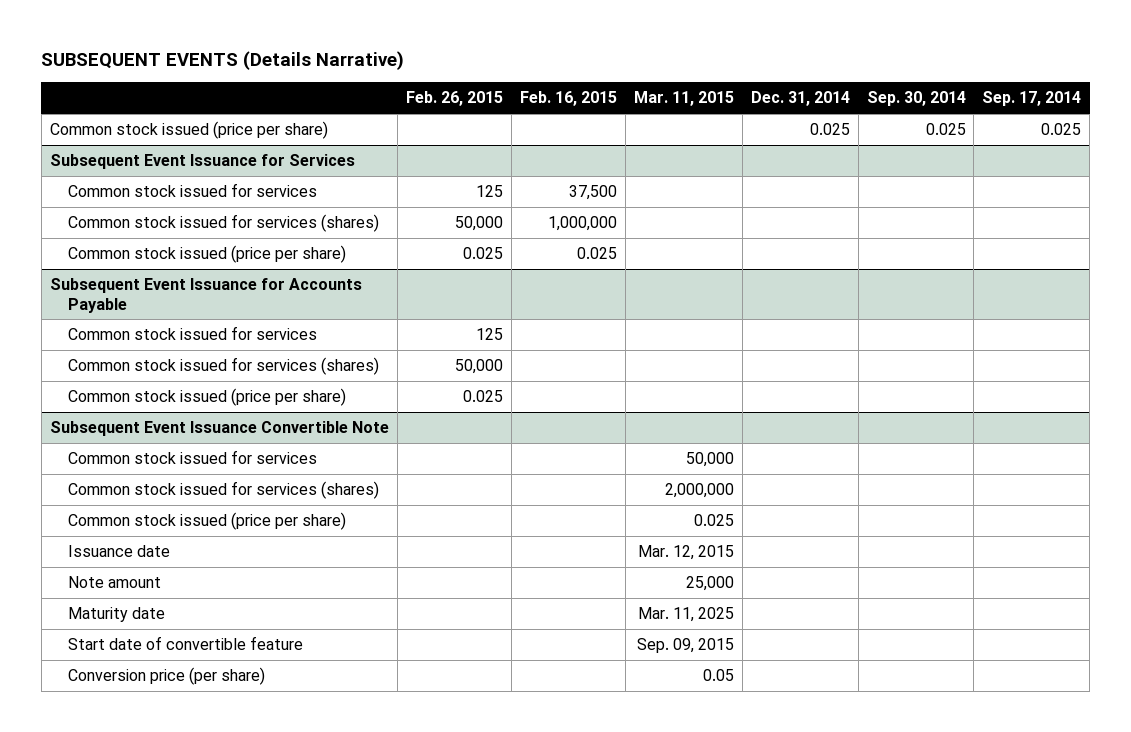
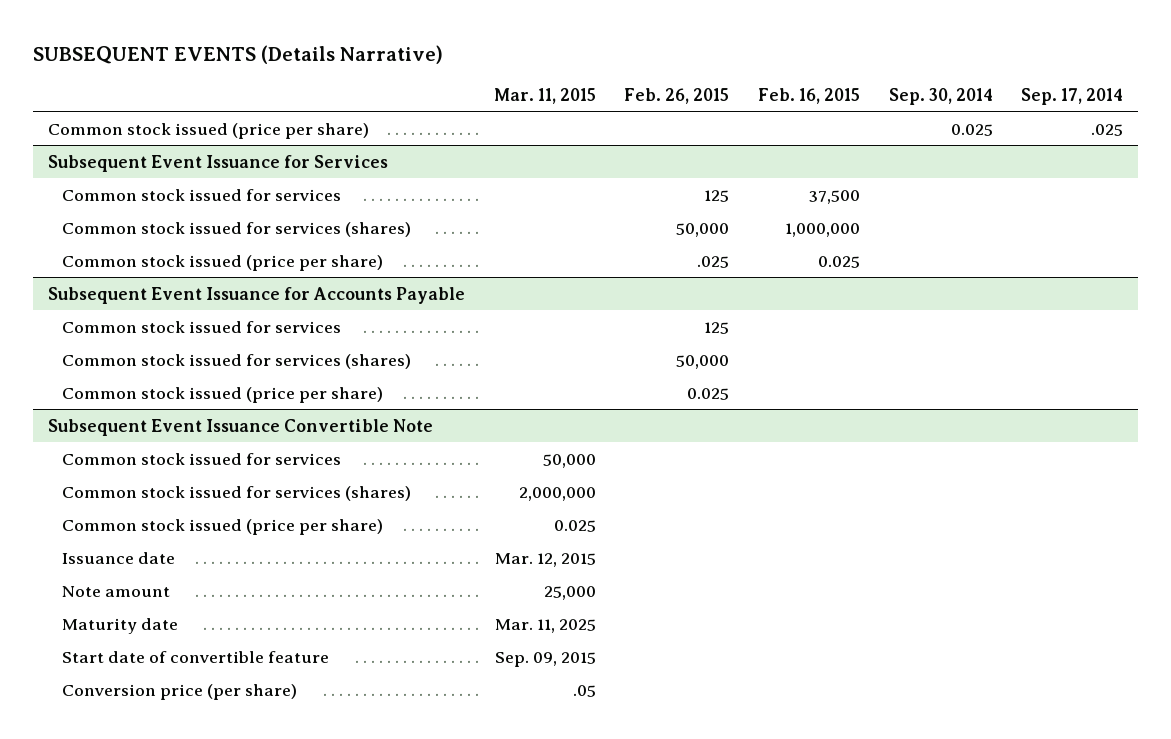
- | Feb. 26, 2015 | Feb. 16, 2015 | Mar. 11, 2015 | Dec. 31, 2014 | Sep. 30, 2014 | Sep. 17, 2014
+ | Mar. 11, 2015 | Feb. 26, 2015 | Feb. 16, 2015 | Sep. 30, 2014 | Sep. 17, 2014
- Common stock issued (price per share) | | | | 0.025 | 0.025 | 0.025
+ Common stock issued (price per share) | | | | 0.025 | .025
@ Subsequent Event Issuance for Services
- Common stock issued (price per share) | 0.025 | 0.025 | | | |
+ Common stock issued (price per share) | | .025 | 0.025 | |
@ Subsequent Event Issuance Convertible Note
- Conversion price (per share) | | | 0.05 | | |
+ Conversion price (per share) | .05 | | | |

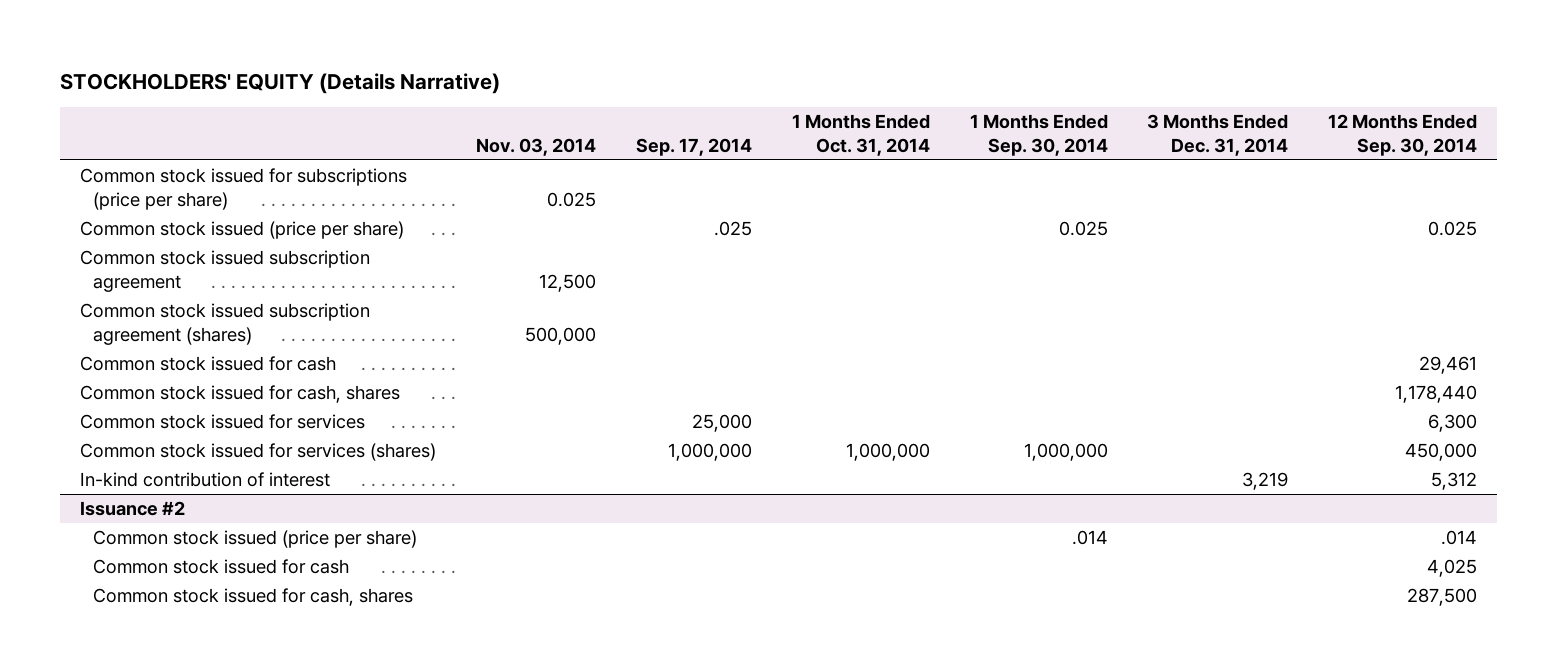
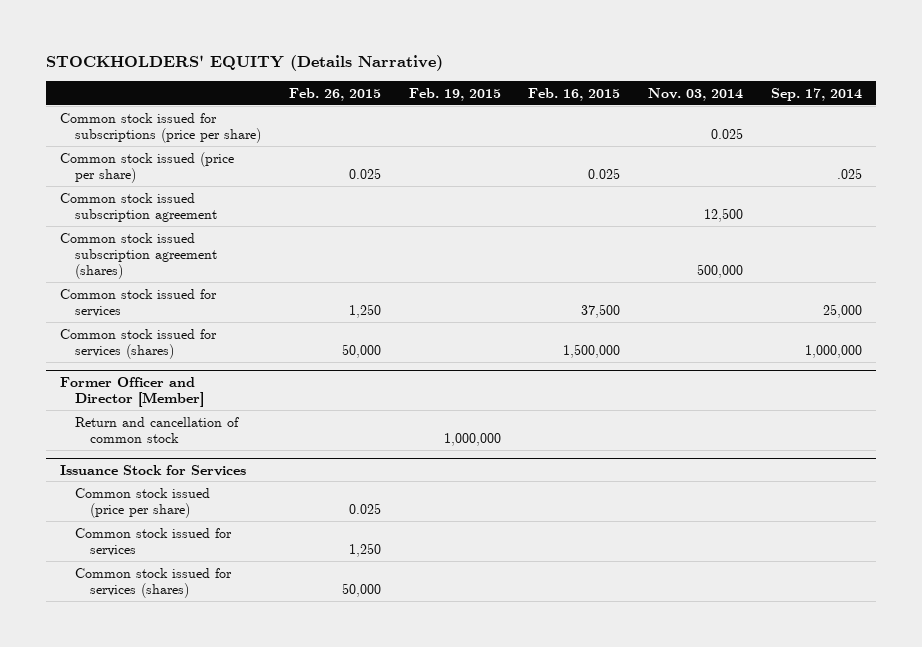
- | Nov. 03, 2014 | Sep. 17, 2014 | 1 Months Ended Oct. 31, 2014 | 1 Months Ended Sep. 30, 2014 | 3 Months Ended Dec. 31, 2014 | 12 Months Ended Sep. 30, 2014
+ | Feb. 26, 2015 | Feb. 19, 2015 | Feb. 16, 2015 | Nov. 03, 2014 | Sep. 17, 2014
- Common stock issued for cash | | | | | | 29,461
- Common stock issued for cash, shares | | | | | | 1,178,440
- In-kind contribution of interest | | | | | 3,219 | 5,312
- Issuance #2
+ Former Officer and Director [Member]
+ Return and cancellation of common stock | | 1,000,000 | | |
+ Issuance Stock for Services
- Common stock issued for cash | | | | | | 4,025
- Common stock issued for cash, shares | | | | | | 287,500
+ Common stock issued for services | 1,250 | | | |
+ Common stock issued for services (shares) | 50,000 | | | |

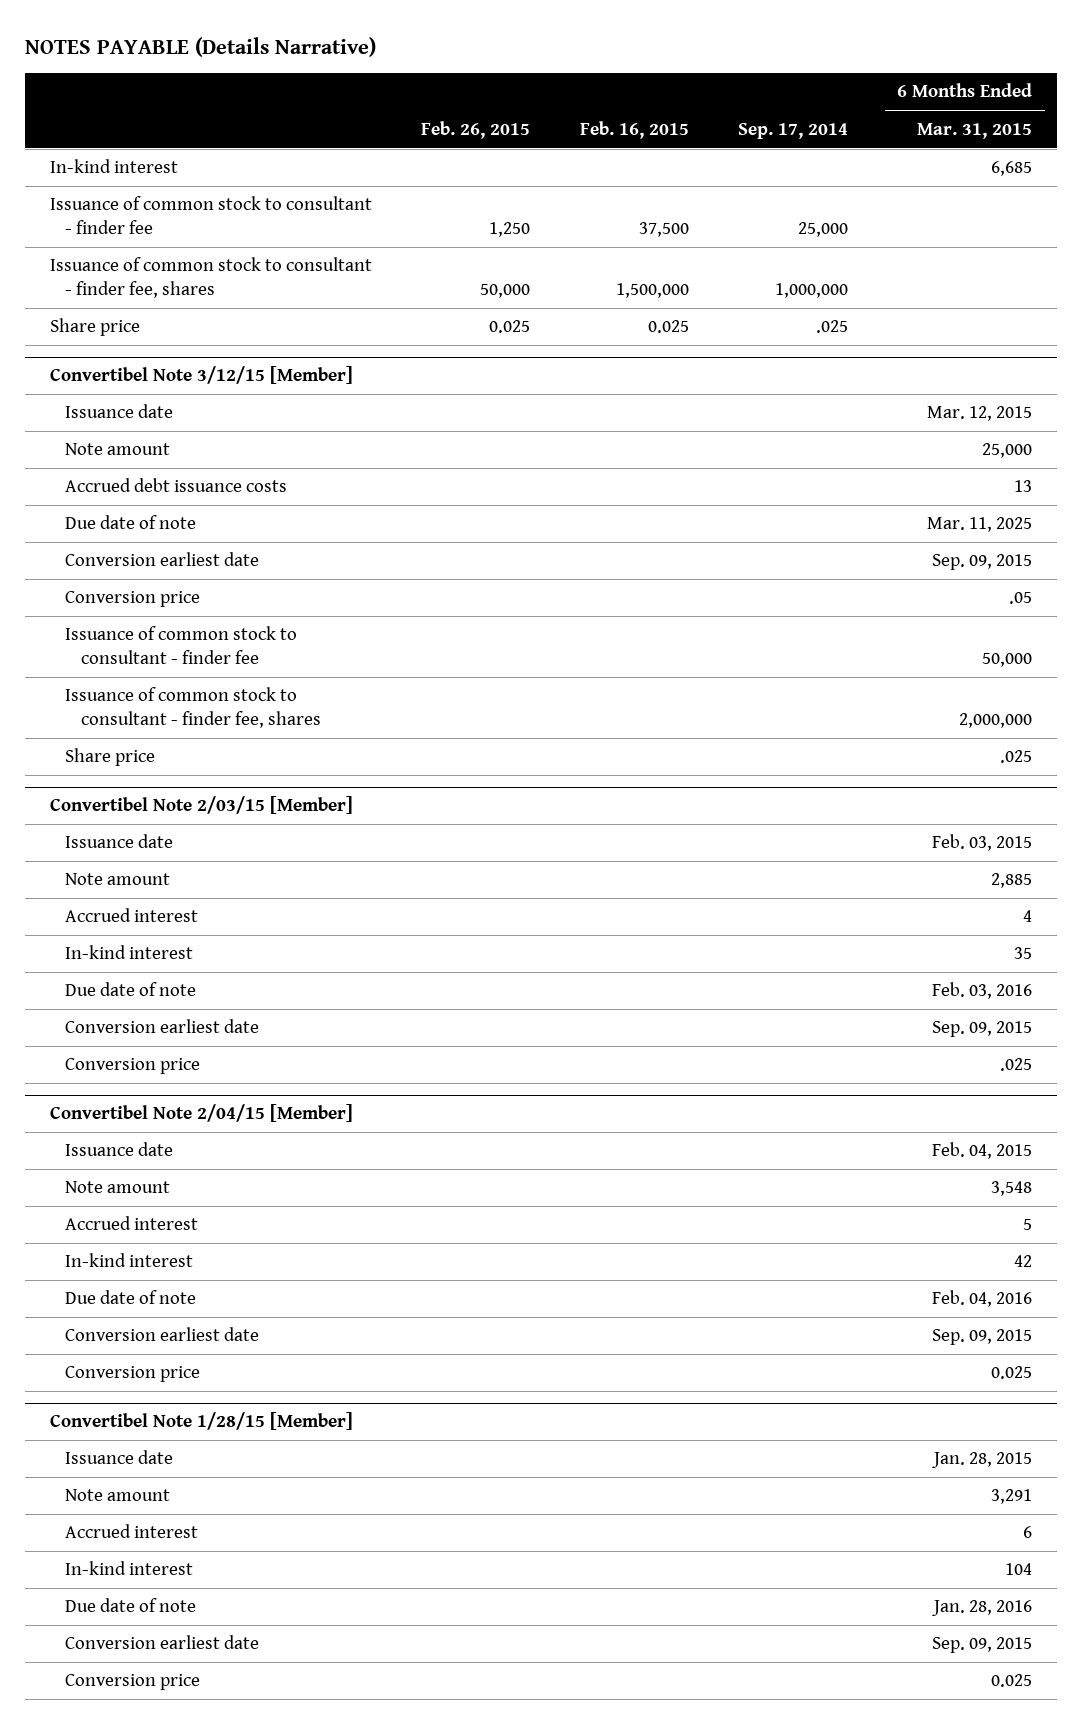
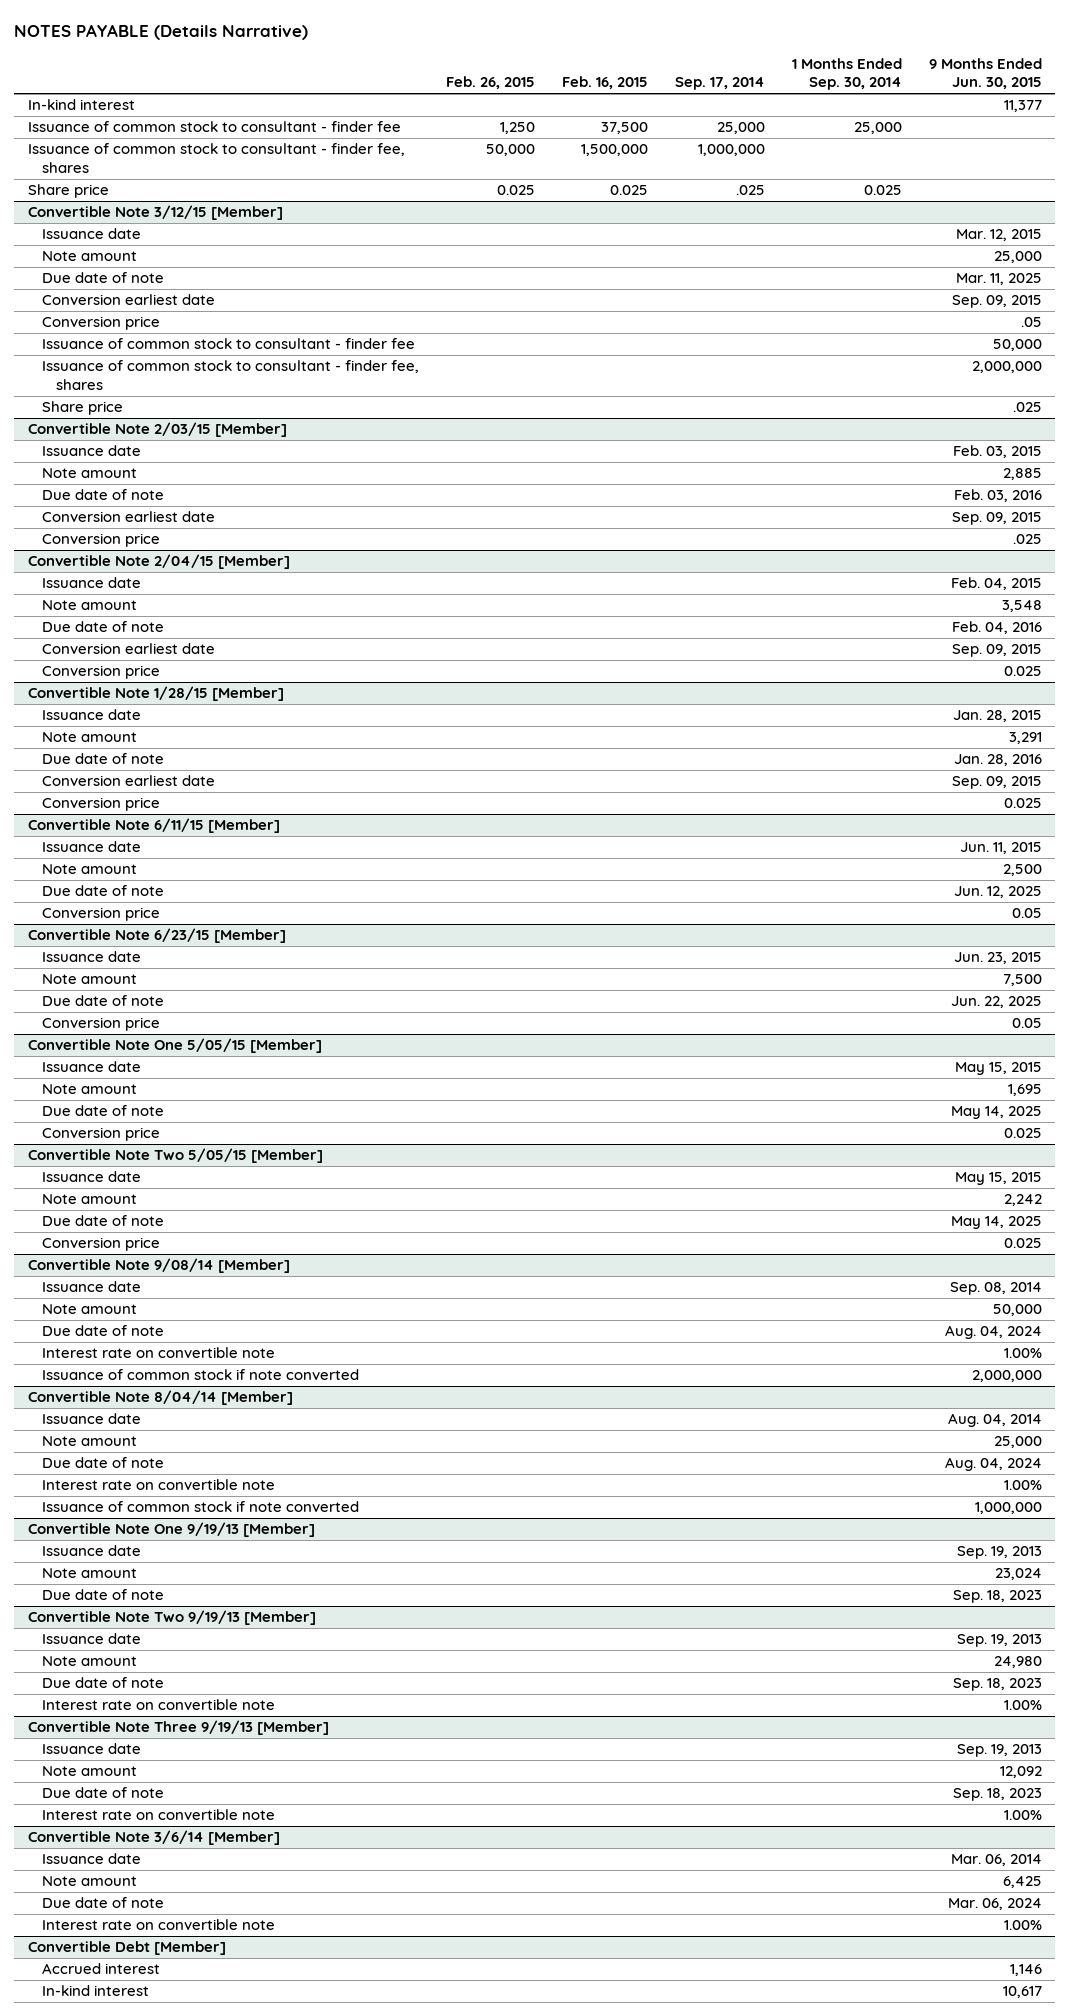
- | Feb. 26, 2015 | Feb. 16, 2015 | Sep. 17, 2014 | 6 Months Ended Mar. 31, 2015
+ | Feb. 26, 2015 | Feb. 16, 2015 | Sep. 17, 2014 | 1 Months Ended Sep. 30, 2014 | 9 Months Ended Jun. 30, 2015
- Convertibel Note 3/12/15 [Member]
+ Convertible Note 3/12/15 [Member]
- Accrued debt issuance costs | | | | 13
- Convertibel Note 2/03/15 [Member]
+ Convertible Note 2/03/15 [Member]
- Accrued interest | | | | 4
- In-kind interest | | | | 35
- Convertibel Note 2/04/15 [Member]
+ Convertible Note 2/04/15 [Member]
- Accrued interest | | | | 5
- In-kind interest | | | | 42
- Convertibel Note 1/28/15 [Member]
+ Convertible Note 1/28/15 [Member]
- Accrued interest | | | | 6
- In-kind interest | | | | 104
+ Convertible Note 6/11/15 [Member]
+ Issuance date | | | | | Jun. 11, 2015
+ Note amount | | | | | 2,500
+ Due date of note | | | | | Jun. 12, 2025
+ Conversion price | | | | | 0.05
+ Convertible Note 6/23/15 [Member]
+ Issuance date | | | | | Jun. 23, 2015
+ Note amount | | | | | 7,500
+ Due date of note | | | | | Jun. 22, 2025
+ Conversion price | | | | | 0.05
+ Convertible Note One 5/05/15 [Member]
+ Issuance date | | | | | May 15, 2015
+ Note amount | | | | | 1,695
+ Due date of note | | | | | May 14, 2025
+ Conversion price | | | | | 0.025
+ Convertible Note Two 5/05/15 [Member]
+ Issuance date | | | | | May 15, 2015
+ Note amount | | | | | 2,242
+ Due date of note | | | | | May 14, 2025
+ Conversion price | | | | | 0.025
+ Convertible Note 9/08/14 [Member]
+ Issuance date | | | | | Sep. 08, 2014
+ Note amount | | | | | 50,000
+ Due date of note | | | | | Aug. 04, 2024
+ Interest rate on convertible note | | | | | 1.00%
+ Issuance of common stock if note converted | | | | | 2,000,000
+ Convertible Note 8/04/14 [Member]
+ Issuance date | | | | | Aug. 04, 2014
+ Note amount | | | | | 25,000
+ Due date of note | | | | | Aug. 04, 2024
+ Interest rate on convertible note | | | | | 1.00%
+ Issuance of common stock if note converted | | | | | 1,000,000
+ Convertible Note One 9/19/13 [Member]
+ Issuance date | | | | | Sep. 19, 2013
+ Note amount | | | | | 23,024
+ Due date of note | | | | | Sep. 18, 2023
+ Convertible Note Two 9/19/13 [Member]
+ Issuance date | | | | | Sep. 19, 2013
+ Note amount | | | | | 24,980
+ Due date of note | | | | | Sep. 18, 2023
+ Interest rate on convertible note | | | | | 1.00%
+ Convertible Note Three 9/19/13 [Member]
+ Issuance date | | | | | Sep. 19, 2013
+ Note amount | | | | | 12,092
+ Due date of note | | | | | Sep. 18, 2023
+ Interest rate on convertible note | | | | | 1.00%
+ Convertible Note 3/6/14 [Member]
+ Issuance date | | | | | Mar. 06, 2014
+ Note amount | | | | | 6,425
+ Due date of note | | | | | Mar. 06, 2024
+ Interest rate on convertible note | | | | | 1.00%
+ Convertible Debt [Member]
+ Accrued interest | | | | | 1,146
+ In-kind interest | | | | | 10,617

